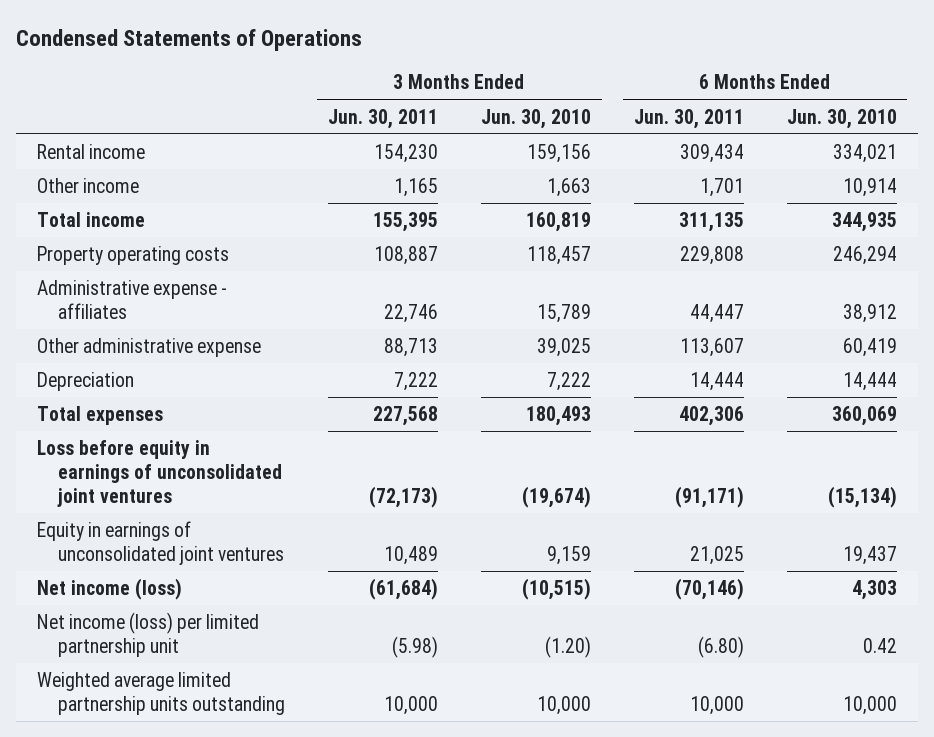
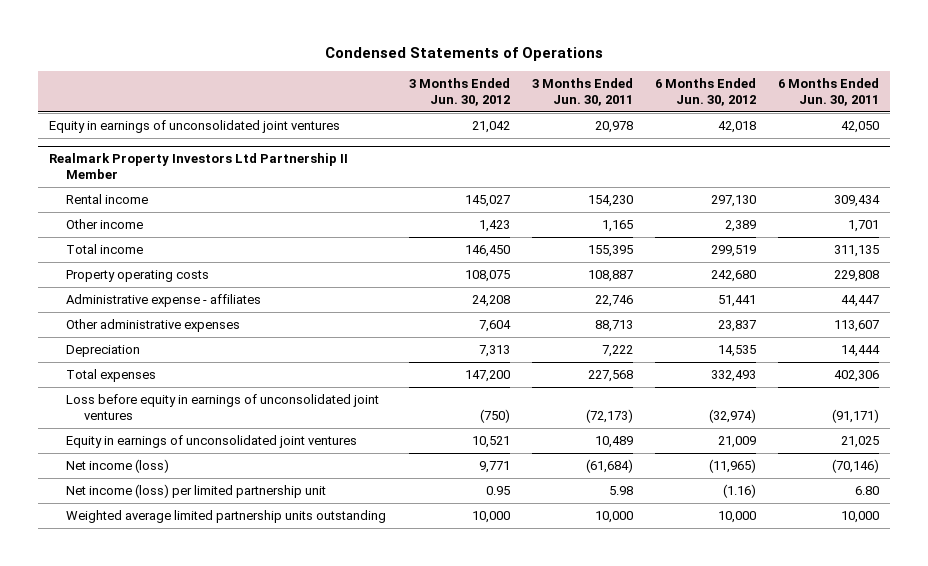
- | 3 Months Ended Jun. 30, 2011 | 3 Months Ended Jun. 30, 2010 | 6 Months Ended Jun. 30, 2011 | 6 Months Ended Jun. 30, 2010
+ | 3 Months Ended Jun. 30, 2012 | 3 Months Ended Jun. 30, 2011 | 6 Months Ended Jun. 30, 2012 | 6 Months Ended Jun. 30, 2011
+ Equity in earnings of unconsolidated joint ventures | 21,042 | 20,978 | 42,018 | 42,050
+ Realmark Property Investors Ltd Partnership II Member
- Other administrative expense | 88,713 | 39,025 | 113,607 | 60,419
+ Other administrative expenses | 7,604 | 88,713 | 23,837 | 113,607
- Net income (loss) per limited partnership unit | (5.98) | (1.20) | (6.80) | 0.42
+ Net income (loss) per limited partnership unit | 0.95 | 5.98 | (1.16) | 6.80

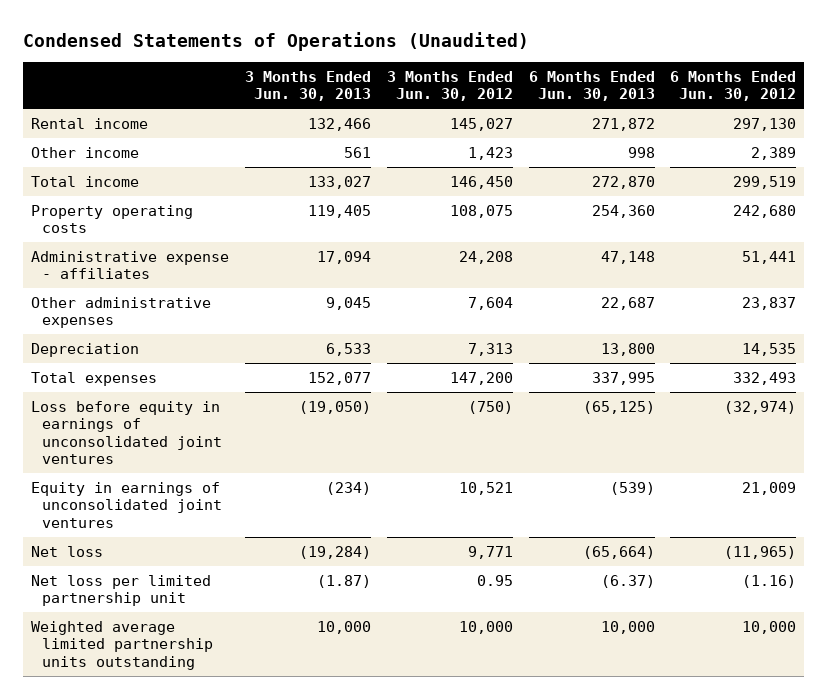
- Condensed Statements of Operations
+ Condensed Statements of Operations (Unaudited)
- | 3 Months Ended Jun. 30, 2012 | 3 Months Ended Jun. 30, 2011 | 6 Months Ended Jun. 30, 2012 | 6 Months Ended Jun. 30, 2011
+ | 3 Months Ended Jun. 30, 2013 | 3 Months Ended Jun. 30, 2012 | 6 Months Ended Jun. 30, 2013 | 6 Months Ended Jun. 30, 2012
- Equity in earnings of unconsolidated joint ventures | 21,042 | 20,978 | 42,018 | 42,050
- Realmark Property Investors Ltd Partnership II Member
- Net income (loss) | 9,771 | (61,684) | (11,965) | (70,146)
- Net income (loss) per limited partnership unit | 0.95 | 5.98 | (1.16) | 6.80
+ Net loss | (19,284) | 9,771 | (65,664) | (11,965)
+ Net loss per limited partnership unit | (1.87) | 0.95 | (6.37) | (1.16)

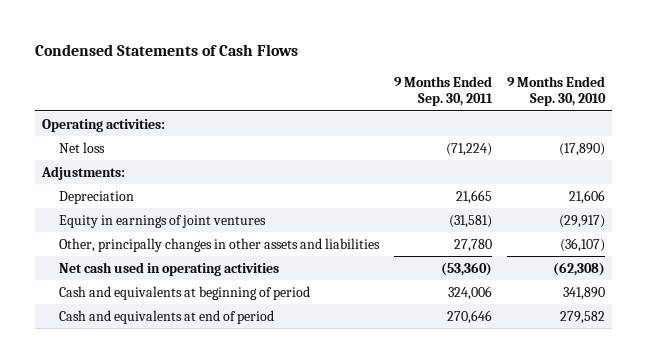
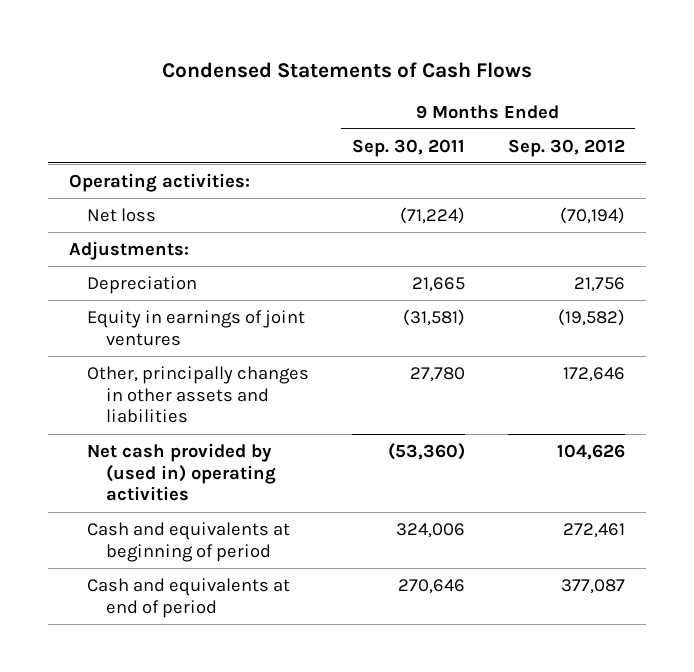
- | 9 Months Ended Sep. 30, 2011 | 9 Months Ended Sep. 30, 2010
+ | 9 Months Ended Sep. 30, 2011 | 9 Months Ended Sep. 30, 2012
- Net cash used in operating activities | (53,360) | (62,308)
+ Net cash provided by (used in) operating activities | (53,360) | 104,626

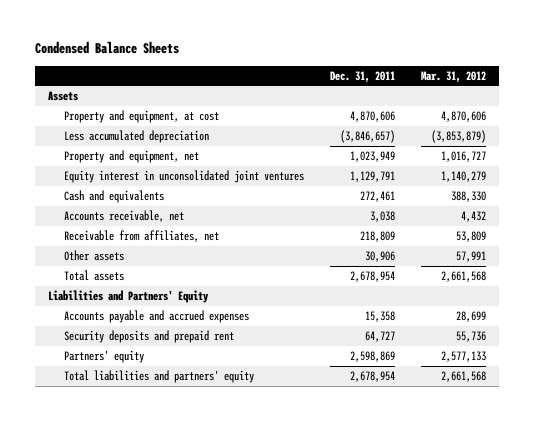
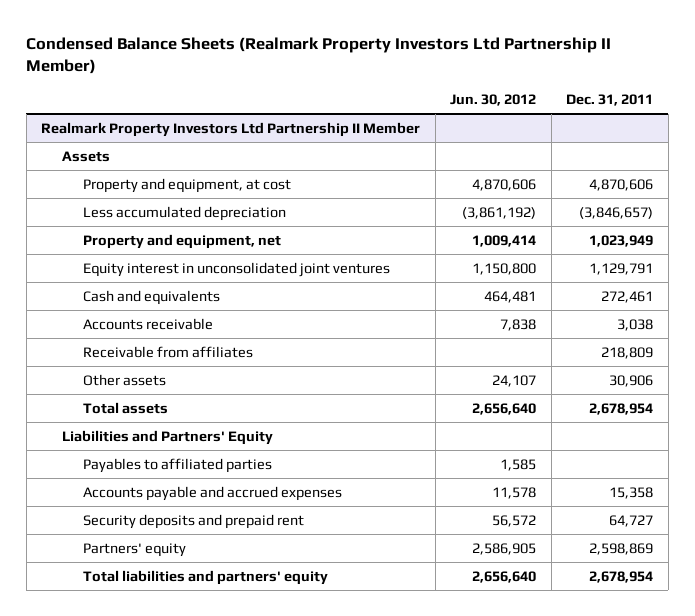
- Condensed Balance Sheets
+ Condensed Balance Sheets (Realmark Property Investors Ltd Partnership II Member)
- | Dec. 31, 2011 | Mar. 31, 2012
+ | Jun. 30, 2012 | Dec. 31, 2011
+ Realmark Property Investors Ltd Partnership II Member
- Accounts receivable, net | 3,038 | 4,432
- Receivable from affiliates, net | 218,809 | 53,809
+ Accounts receivable | 7,838 | 3,038
+ Receivable from affiliates | | 218,809
+ Payables to affiliated parties | 1,585 |

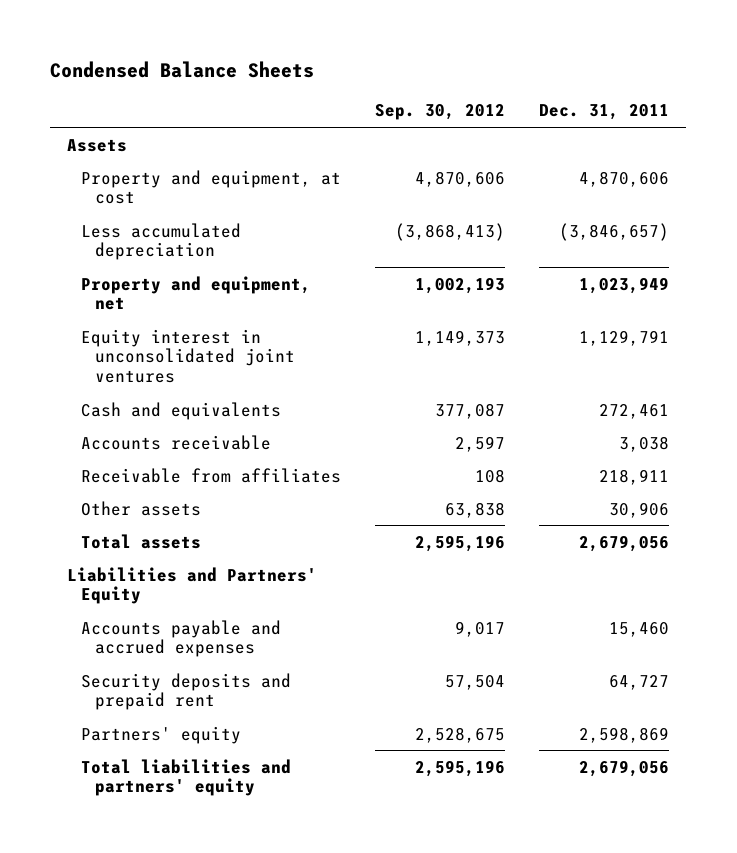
- Condensed Balance Sheets (Realmark Property Investors Ltd Partnership II Member)
+ Condensed Balance Sheets
- | Jun. 30, 2012 | Dec. 31, 2011
+ | Sep. 30, 2012 | Dec. 31, 2011
- Realmark Property Investors Ltd Partnership II Member
- Receivable from affiliates | | 218,809
+ Receivable from affiliates | 108 | 218,911
- Total assets | 2,656,640 | 2,678,954
+ Total assets | 2,595,196 | 2,679,056
- Payables to affiliated parties | 1,585 |
- Accounts payable and accrued expenses | 11,578 | 15,358
+ Accounts payable and accrued expenses | 9,017 | 15,460
- Total liabilities and partners' equity | 2,656,640 | 2,678,954
+ Total liabilities and partners' equity | 2,595,196 | 2,679,056

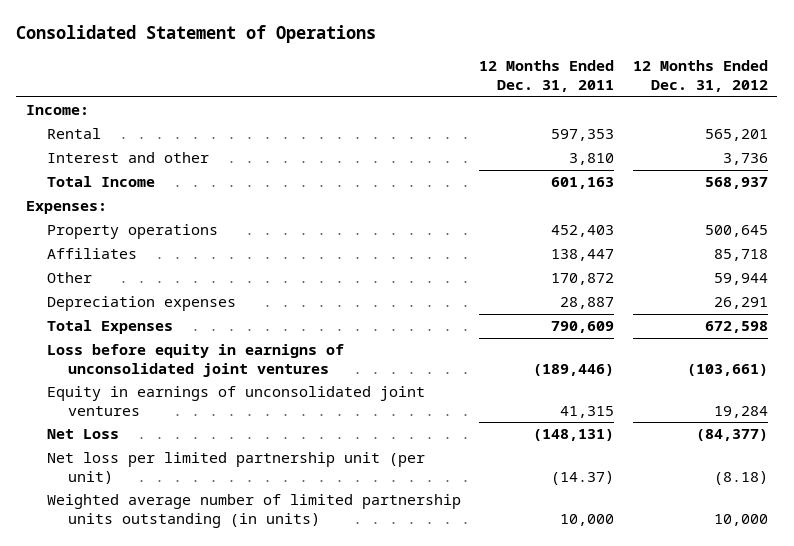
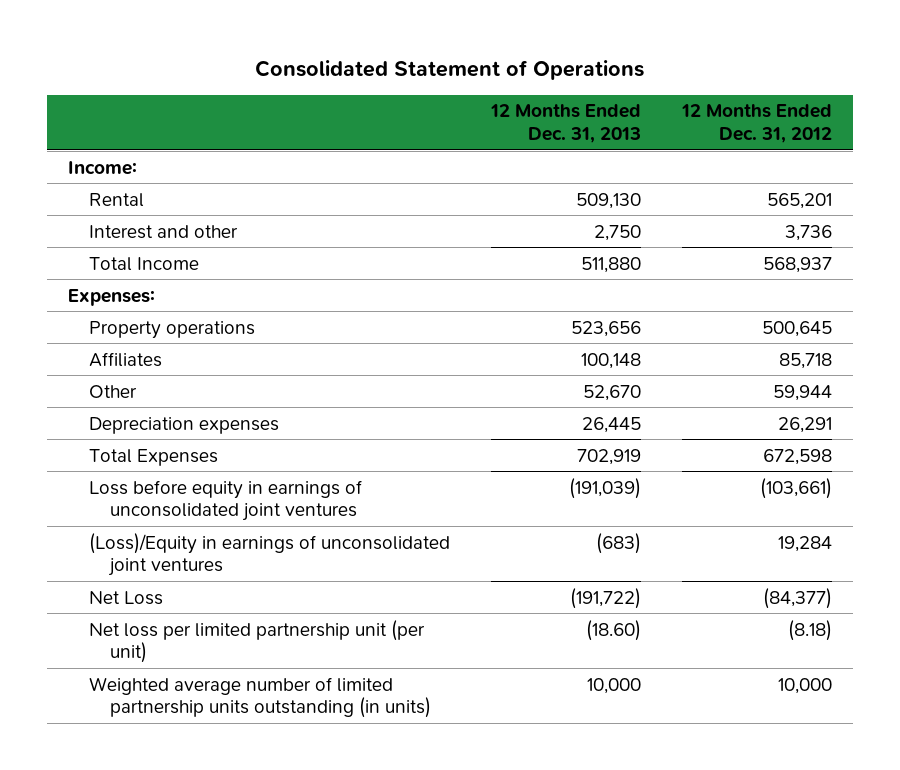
- | 12 Months Ended Dec. 31, 2011 | 12 Months Ended Dec. 31, 2012
+ | 12 Months Ended Dec. 31, 2013 | 12 Months Ended Dec. 31, 2012
- Loss before equity in earnigns of unconsolidated joint ventures | (189,446) | (103,661)
- Equity in earnings of unconsolidated joint ventures | 41,315 | 19,284
+ Loss before equity in earnings of unconsolidated joint ventures | (191,039) | (103,661)
+ (Loss)/Equity in earnings of unconsolidated joint ventures | (683) | 19,284

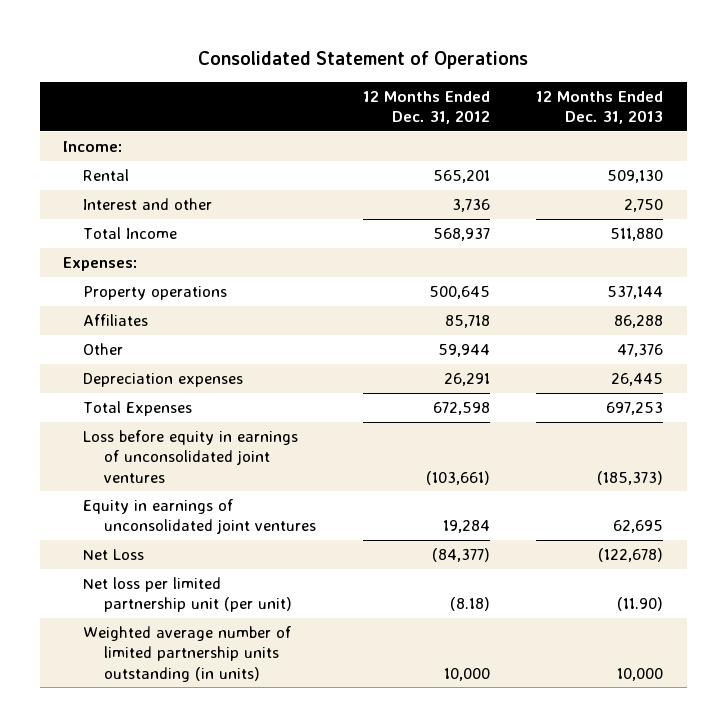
- | 12 Months Ended Dec. 31, 2013 | 12 Months Ended Dec. 31, 2012
+ | 12 Months Ended Dec. 31, 2012 | 12 Months Ended Dec. 31, 2013
- Property operations | 523,656 | 500,645
- Affiliates | 100,148 | 85,718
- Other | 52,670 | 59,944
+ Property operations | 500,645 | 537,144
+ Affiliates | 85,718 | 86,288
+ Other | 59,944 | 47,376
- Total Expenses | 702,919 | 672,598
- Loss before equity in earnings of unconsolidated joint ventures | (191,039) | (103,661)
- (Loss)/Equity in earnings of unconsolidated joint ventures | (683) | 19,284
- Net Loss | (191,722) | (84,377)
- Net loss per limited partnership unit (per unit) | (18.60) | (8.18)
+ Total Expenses | 672,598 | 697,253
+ Loss before equity in earnings of unconsolidated joint ventures | (103,661) | (185,373)
+ Equity in earnings of unconsolidated joint ventures | 19,284 | 62,695
+ Net Loss | (84,377) | (122,678)
+ Net loss per limited partnership unit (per unit) | (8.18) | (11.90)

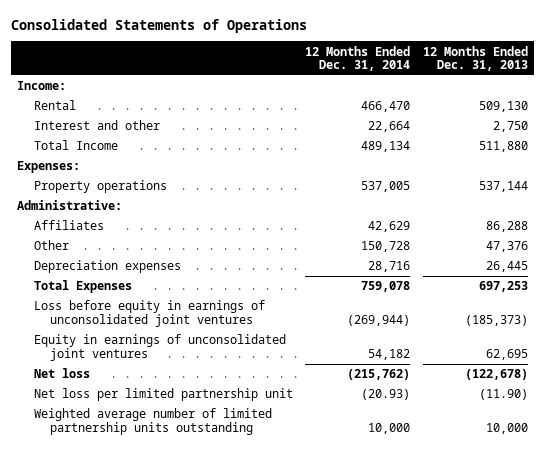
- Consolidated Statement of Operations
+ Consolidated Statements of Operations
- | 12 Months Ended Dec. 31, 2012 | 12 Months Ended Dec. 31, 2013
+ | 12 Months Ended Dec. 31, 2014 | 12 Months Ended Dec. 31, 2013
+ Administrative:
- Net Loss | (84,377) | (122,678)
- Net loss per limited partnership unit (per unit) | (8.18) | (11.90)
- Weighted average number of limited partnership units outstanding (in units) | 10,000 | 10,000
+ Net loss | (215,762) | (122,678)
+ Net loss per limited partnership unit | (20.93) | (11.90)
+ Weighted average number of limited partnership units outstanding | 10,000 | 10,000

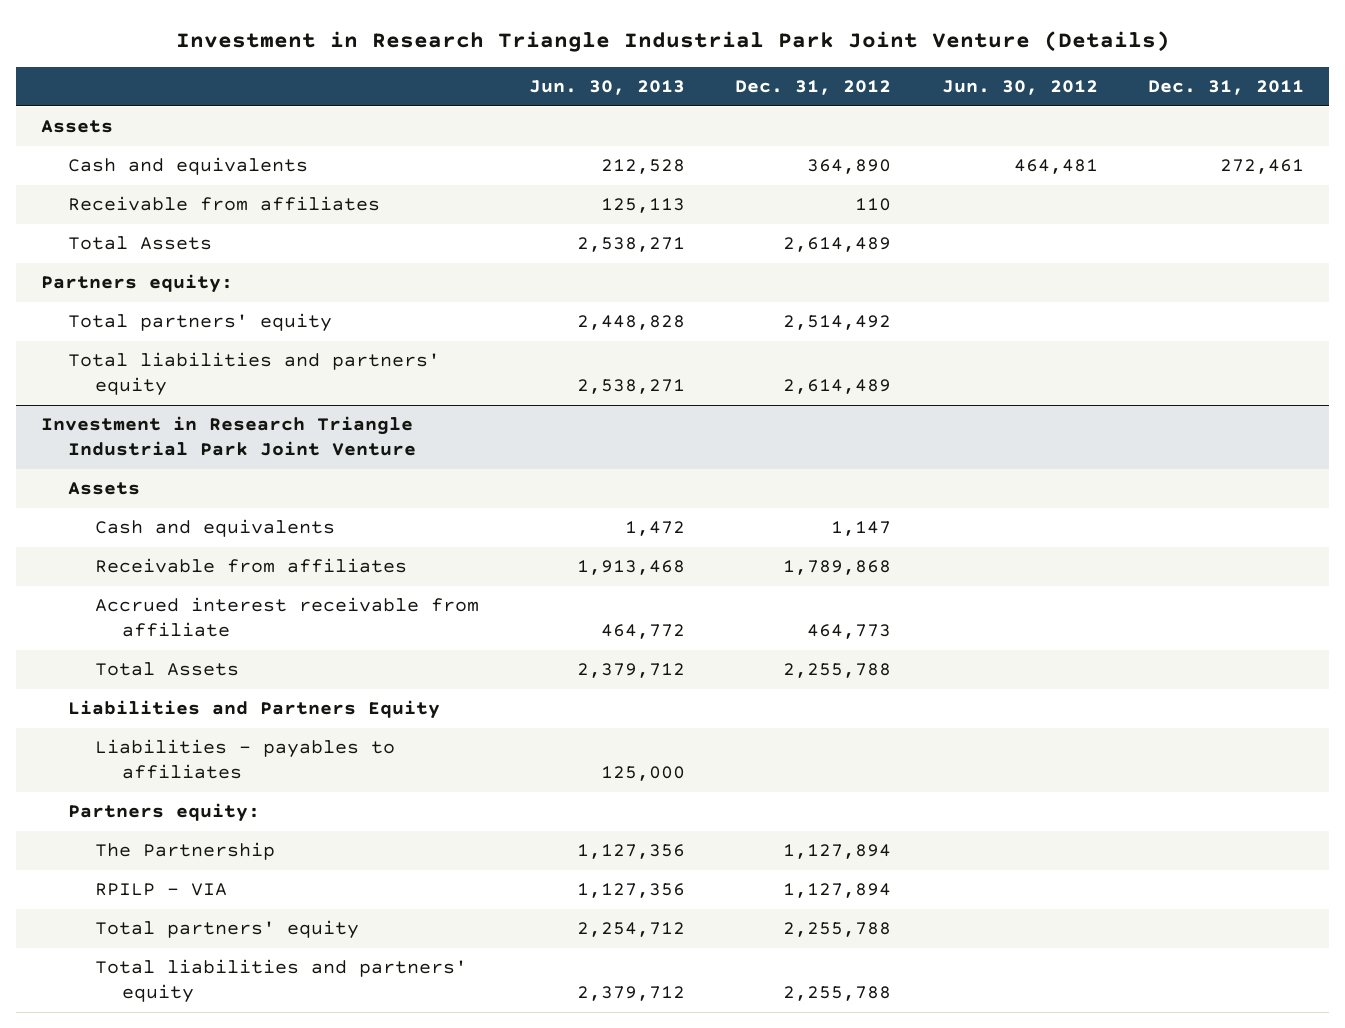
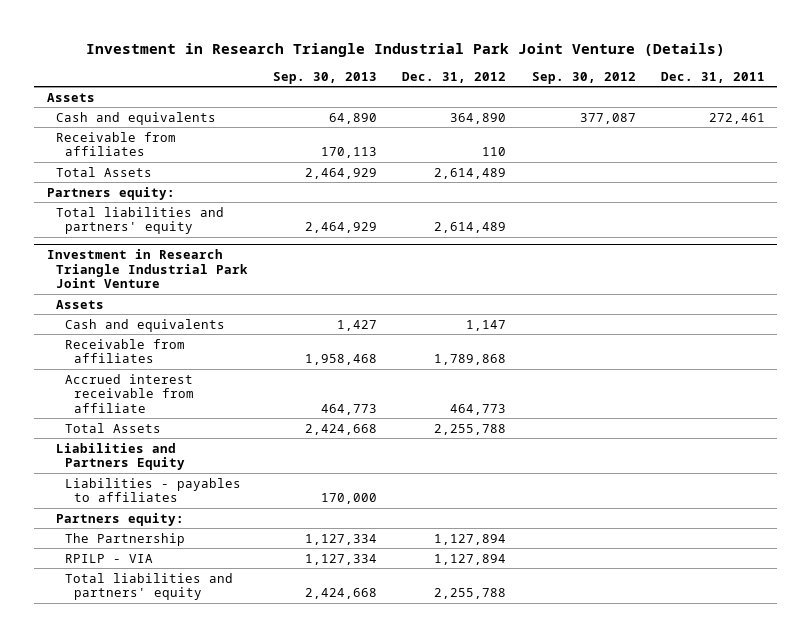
- | Jun. 30, 2013 | Dec. 31, 2012 | Jun. 30, 2012 | Dec. 31, 2011
+ | Sep. 30, 2013 | Dec. 31, 2012 | Sep. 30, 2012 | Dec. 31, 2011
- Total partners' equity | 2,448,828 | 2,514,492 | |
@ Investment in Research Triangle Industrial Park Joint Venture
- Total partners' equity | 2,254,712 | 2,255,788 | |

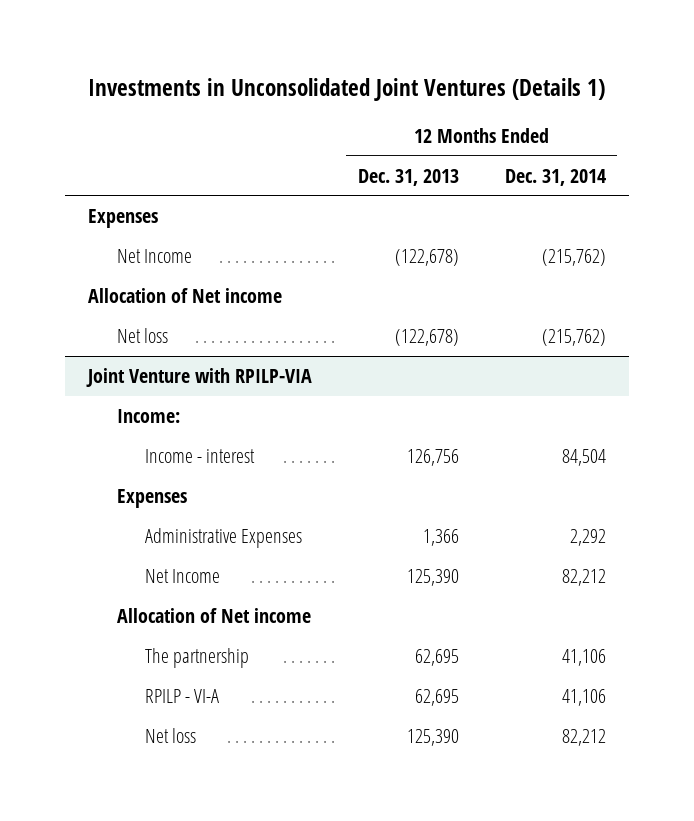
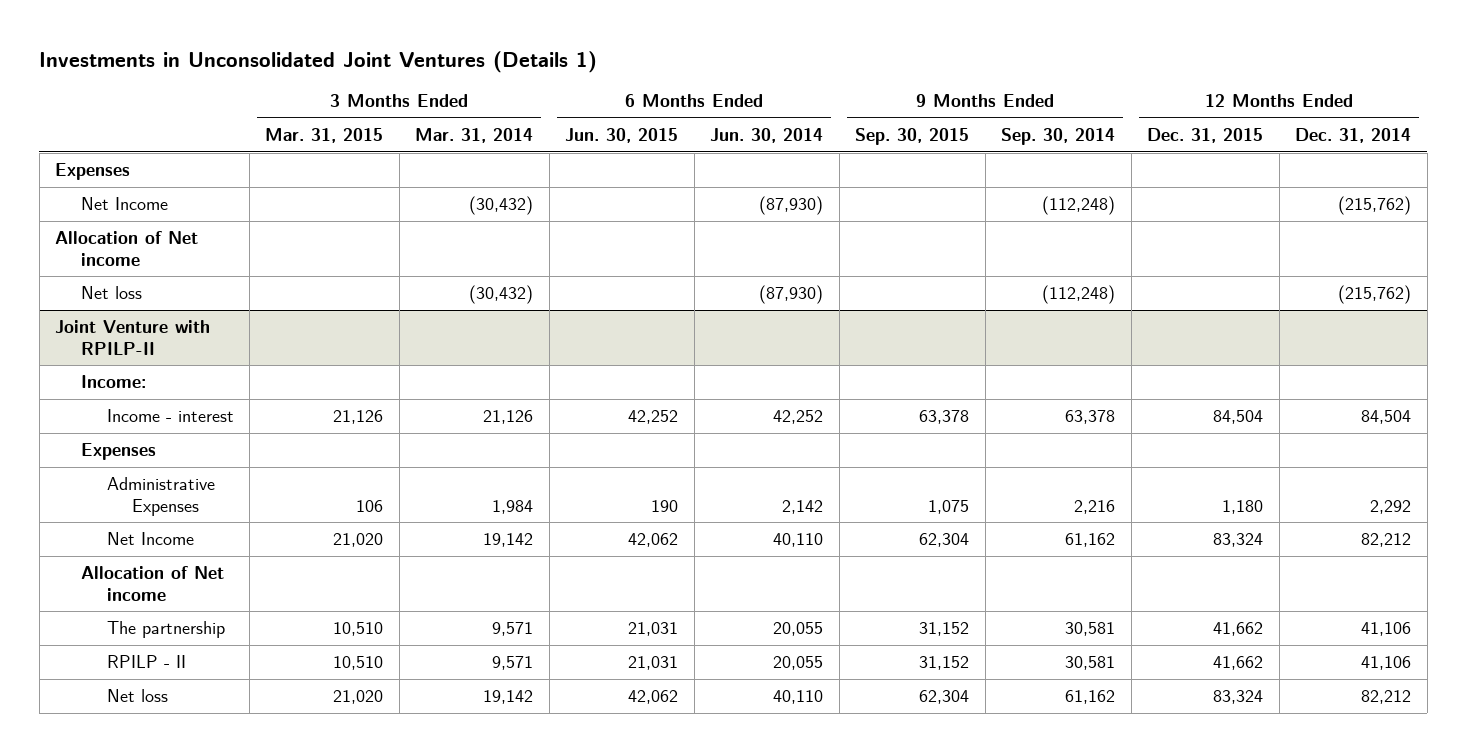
- | 12 Months Ended Dec. 31, 2013 | 12 Months Ended Dec. 31, 2014
+ | 3 Months Ended Mar. 31, 2015 | 3 Months Ended Mar. 31, 2014 | 6 Months Ended Jun. 30, 2015 | 6 Months Ended Jun. 30, 2014 | 9 Months Ended Sep. 30, 2015 | 9 Months Ended Sep. 30, 2014 | 12 Months Ended Dec. 31, 2015 | 12 Months Ended Dec. 31, 2014
- Joint Venture with RPILP-VIA
+ Joint Venture with RPILP-II
- RPILP - VI-A | 62,695 | 41,106
+ RPILP - II | 10,510 | 9,571 | 21,031 | 20,055 | 31,152 | 30,581 | 41,662 | 41,106

